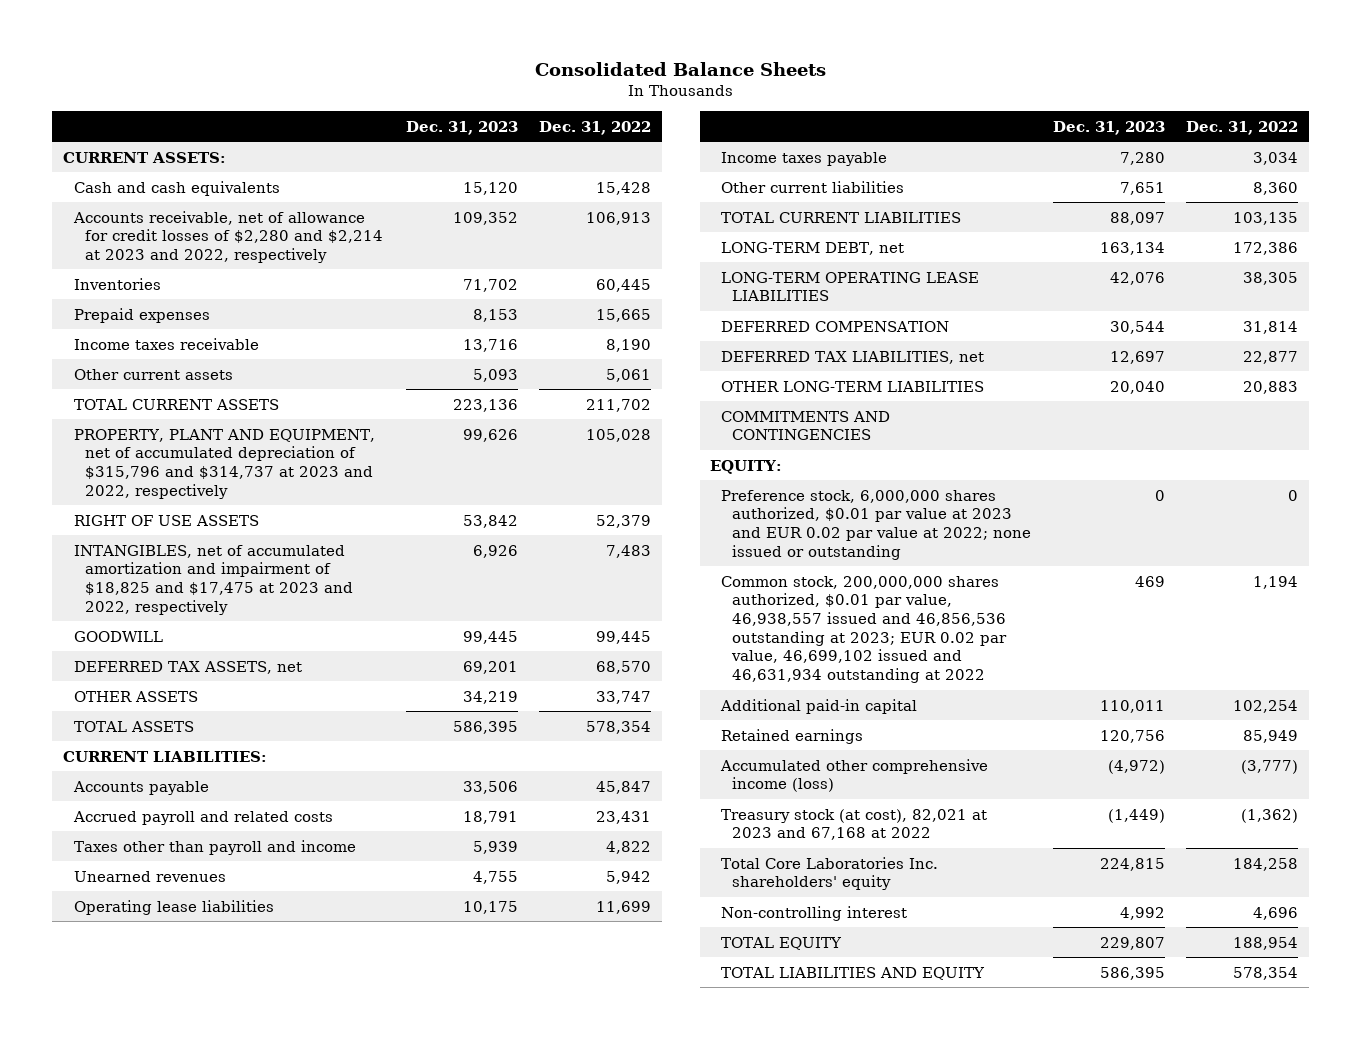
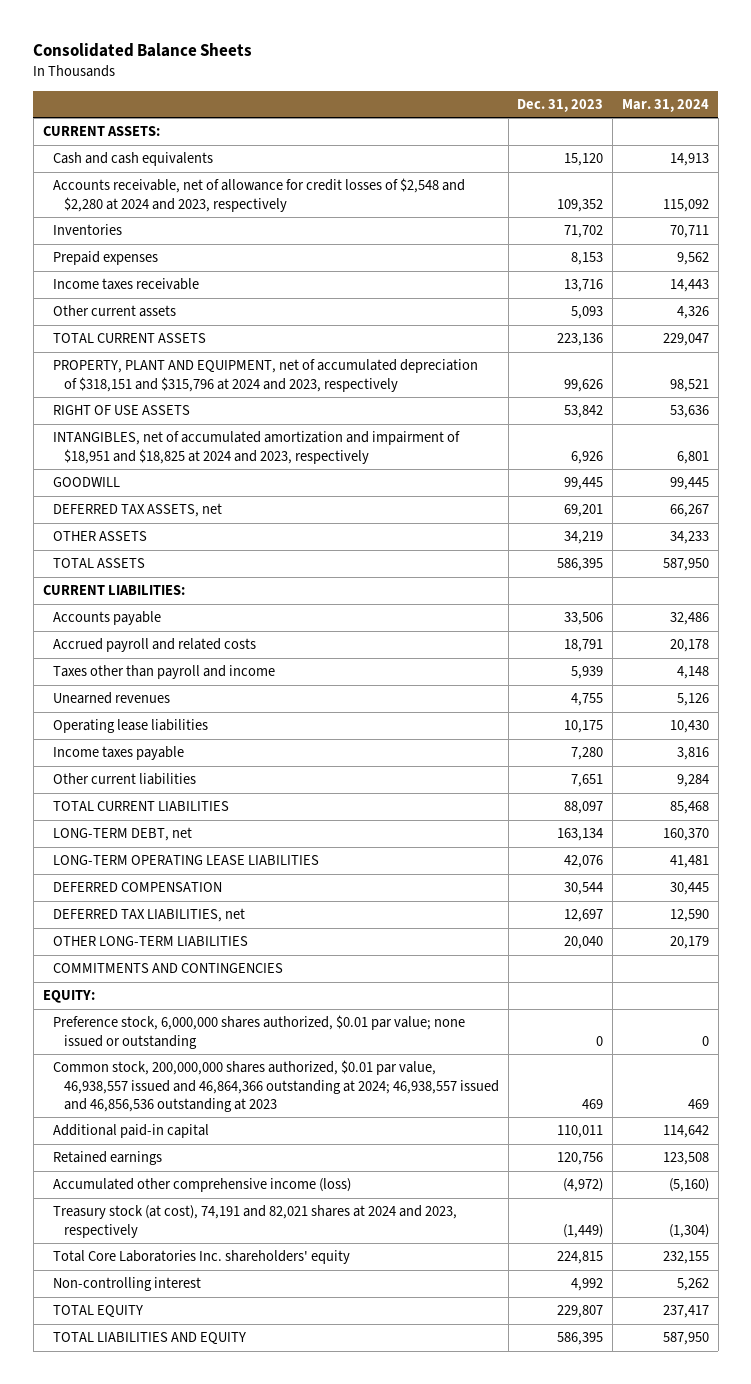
- | Dec. 31, 2023 | Dec. 31, 2022
+ | Dec. 31, 2023 | Mar. 31, 2024
- Accounts receivable, net of allowance for credit losses of $2,280 and $2,214 at 2023 and 2022, respectively | 109,352 | 106,913
+ Accounts receivable, net of allowance for credit losses of $2,548 and $2,280 at 2024 and 2023, respectively | 109,352 | 115,092
- PROPERTY, PLANT AND EQUIPMENT, net of accumulated depreciation of $315,796 and $314,737 at 2023 and 2022, respectively | 99,626 | 105,028
+ PROPERTY, PLANT AND EQUIPMENT, net of accumulated depreciation of $318,151 and $315,796 at 2024 and 2023, respectively | 99,626 | 98,521
- INTANGIBLES, net of accumulated amortization and impairment of $18,825 and $17,475 at 2023 and 2022, respectively | 6,926 | 7,483
+ INTANGIBLES, net of accumulated amortization and impairment of $18,951 and $18,825 at 2024 and 2023, respectively | 6,926 | 6,801
- Preference stock, 6,000,000 shares authorized, $0.01 par value at 2023 and EUR 0.02 par value at 2022; none issued or outstanding | 0 | 0
- Common stock, 200,000,000 shares authorized, $0.01 par value, 46,938,557 issued and 46,856,536 outstanding at 2023; EUR 0.02 par value, 46,699,102 issued and 46,631,934 outstanding at 2022 | 469 | 1,194
+ Preference stock, 6,000,000 shares authorized, $0.01 par value; none issued or outstanding | 0 | 0
+ Common stock, 200,000,000 shares authorized, $0.01 par value, 46,938,557 issued and 46,864,366 outstanding at 2024; 46,938,557 issued and 46,856,536 outstanding at 2023 | 469 | 469
- Treasury stock (at cost), 82,021 at 2023 and 67,168 at 2022 | (1,449) | (1,362)
+ Treasury stock (at cost), 74,191 and 82,021 shares at 2024 and 2023, respectively | (1,449) | (1,304)

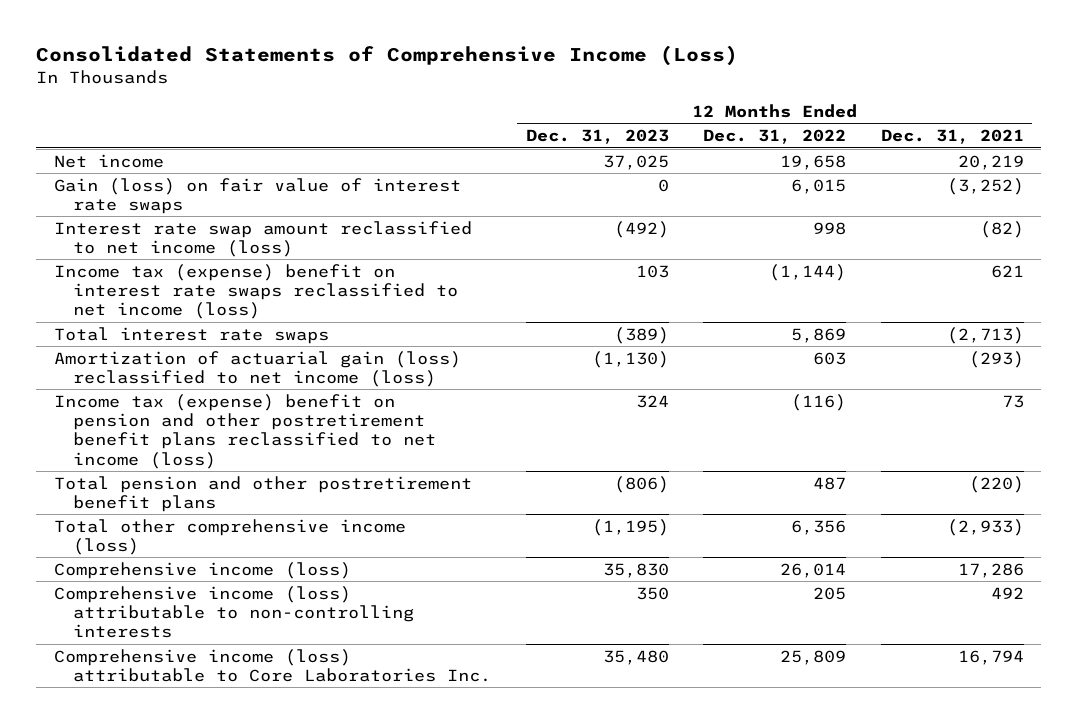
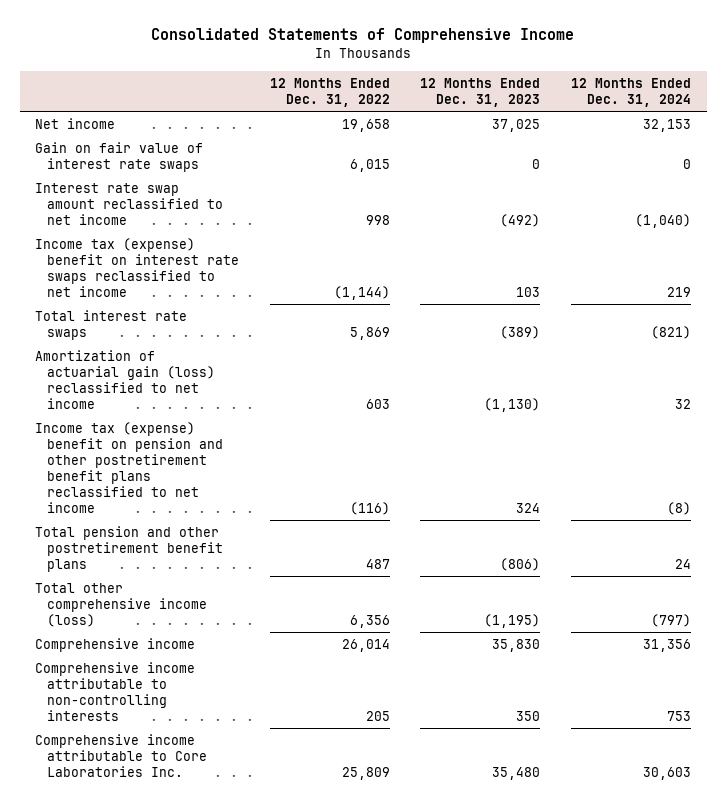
- Consolidated Statements of Comprehensive Income (Loss)
+ Consolidated Statements of Comprehensive Income
- | 12 Months Ended Dec. 31, 2023 | 12 Months Ended Dec. 31, 2022 | 12 Months Ended Dec. 31, 2021
+ | 12 Months Ended Dec. 31, 2022 | 12 Months Ended Dec. 31, 2023 | 12 Months Ended Dec. 31, 2024
- Gain (loss) on fair value of interest rate swaps | 0 | 6,015 | (3,252)
- Interest rate swap amount reclassified to net income (loss) | (492) | 998 | (82)
- Income tax (expense) benefit on interest rate swaps reclassified to net income (loss) | 103 | (1,144) | 621
+ Gain on fair value of interest rate swaps | 6,015 | 0 | 0
+ Interest rate swap amount reclassified to net income | 998 | (492) | (1,040)
+ Income tax (expense) benefit on interest rate swaps reclassified to net income | (1,144) | 103 | 219
- Amortization of actuarial gain (loss) reclassified to net income (loss) | (1,130) | 603 | (293)
- Income tax (expense) benefit on pension and other postretirement benefit plans reclassified to net income (loss) | 324 | (116) | 73
+ Amortization of actuarial gain (loss) reclassified to net income | 603 | (1,130) | 32
+ Income tax (expense) benefit on pension and other postretirement benefit plans reclassified to net income | (116) | 324 | (8)
- Comprehensive income (loss) | 35,830 | 26,014 | 17,286
- Comprehensive income (loss) attributable to non-controlling interests | 350 | 205 | 492
- Comprehensive income (loss) attributable to Core Laboratories Inc. | 35,480 | 25,809 | 16,794
+ Comprehensive income | 26,014 | 35,830 | 31,356
+ Comprehensive income attributable to non-controlling interests | 205 | 350 | 753
+ Comprehensive income attributable to Core Laboratories Inc. | 25,809 | 35,480 | 30,603

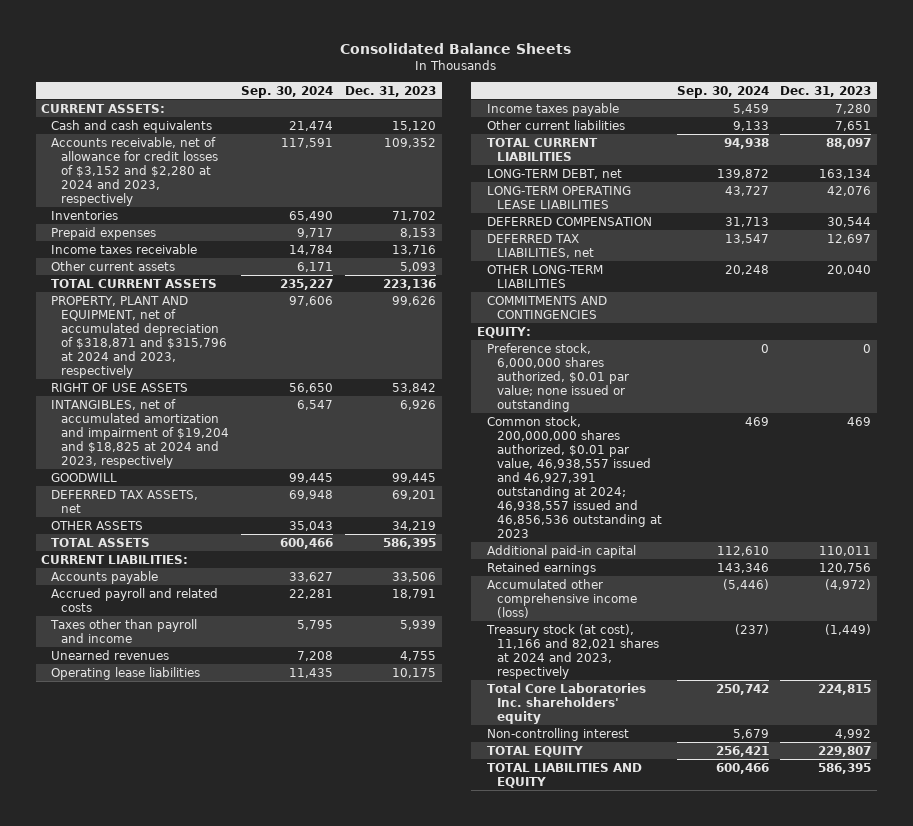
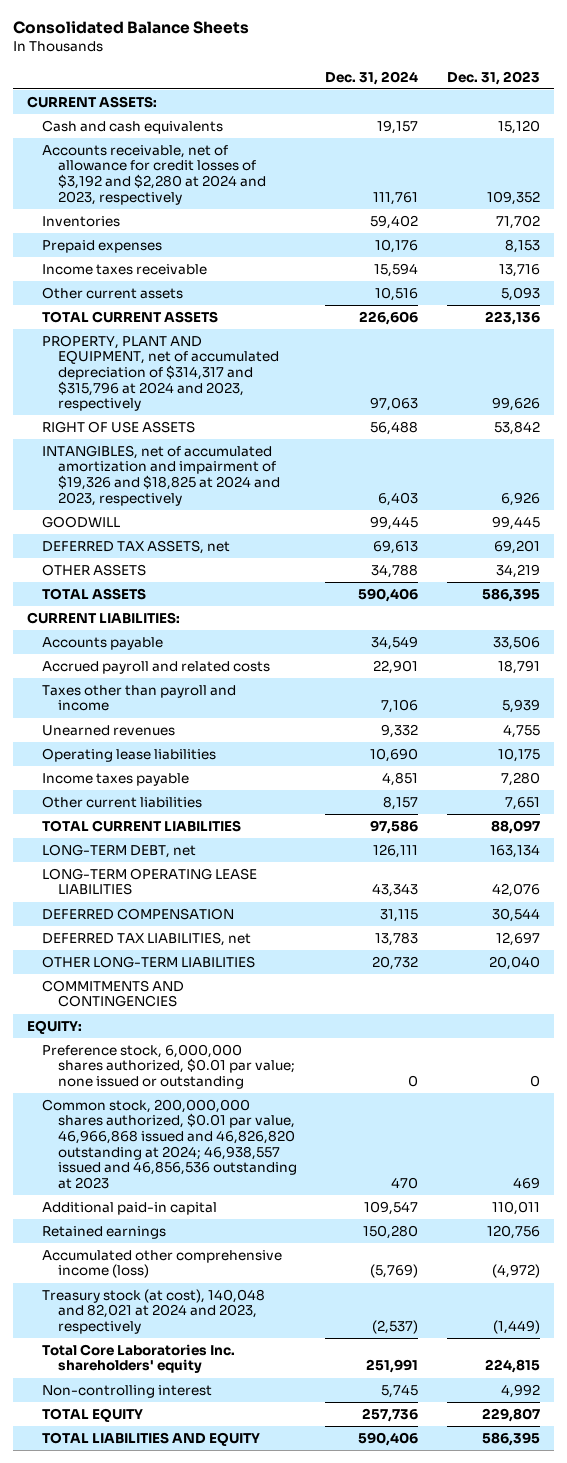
- | Sep. 30, 2024 | Dec. 31, 2023
+ | Dec. 31, 2024 | Dec. 31, 2023
- Accounts receivable, net of allowance for credit losses of $3,152 and $2,280 at 2024 and 2023, respectively | 117,591 | 109,352
+ Accounts receivable, net of allowance for credit losses of $3,192 and $2,280 at 2024 and 2023, respectively | 111,761 | 109,352
- PROPERTY, PLANT AND EQUIPMENT, net of accumulated depreciation of $318,871 and $315,796 at 2024 and 2023, respectively | 97,606 | 99,626
+ PROPERTY, PLANT AND EQUIPMENT, net of accumulated depreciation of $314,317 and $315,796 at 2024 and 2023, respectively | 97,063 | 99,626
- INTANGIBLES, net of accumulated amortization and impairment of $19,204 and $18,825 at 2024 and 2023, respectively | 6,547 | 6,926
+ INTANGIBLES, net of accumulated amortization and impairment of $19,326 and $18,825 at 2024 and 2023, respectively | 6,403 | 6,926
- Common stock, 200,000,000 shares authorized, $0.01 par value, 46,938,557 issued and 46,927,391 outstanding at 2024; 46,938,557 issued and 46,856,536 outstanding at 2023 | 469 | 469
+ Common stock, 200,000,000 shares authorized, $0.01 par value, 46,966,868 issued and 46,826,820 outstanding at 2024; 46,938,557 issued and 46,856,536 outstanding at 2023 | 470 | 469
- Treasury stock (at cost), 11,166 and 82,021 shares at 2024 and 2023, respectively | (237) | (1,449)
+ Treasury stock (at cost), 140,048 and 82,021 at 2024 and 2023, respectively | (2,537) | (1,449)

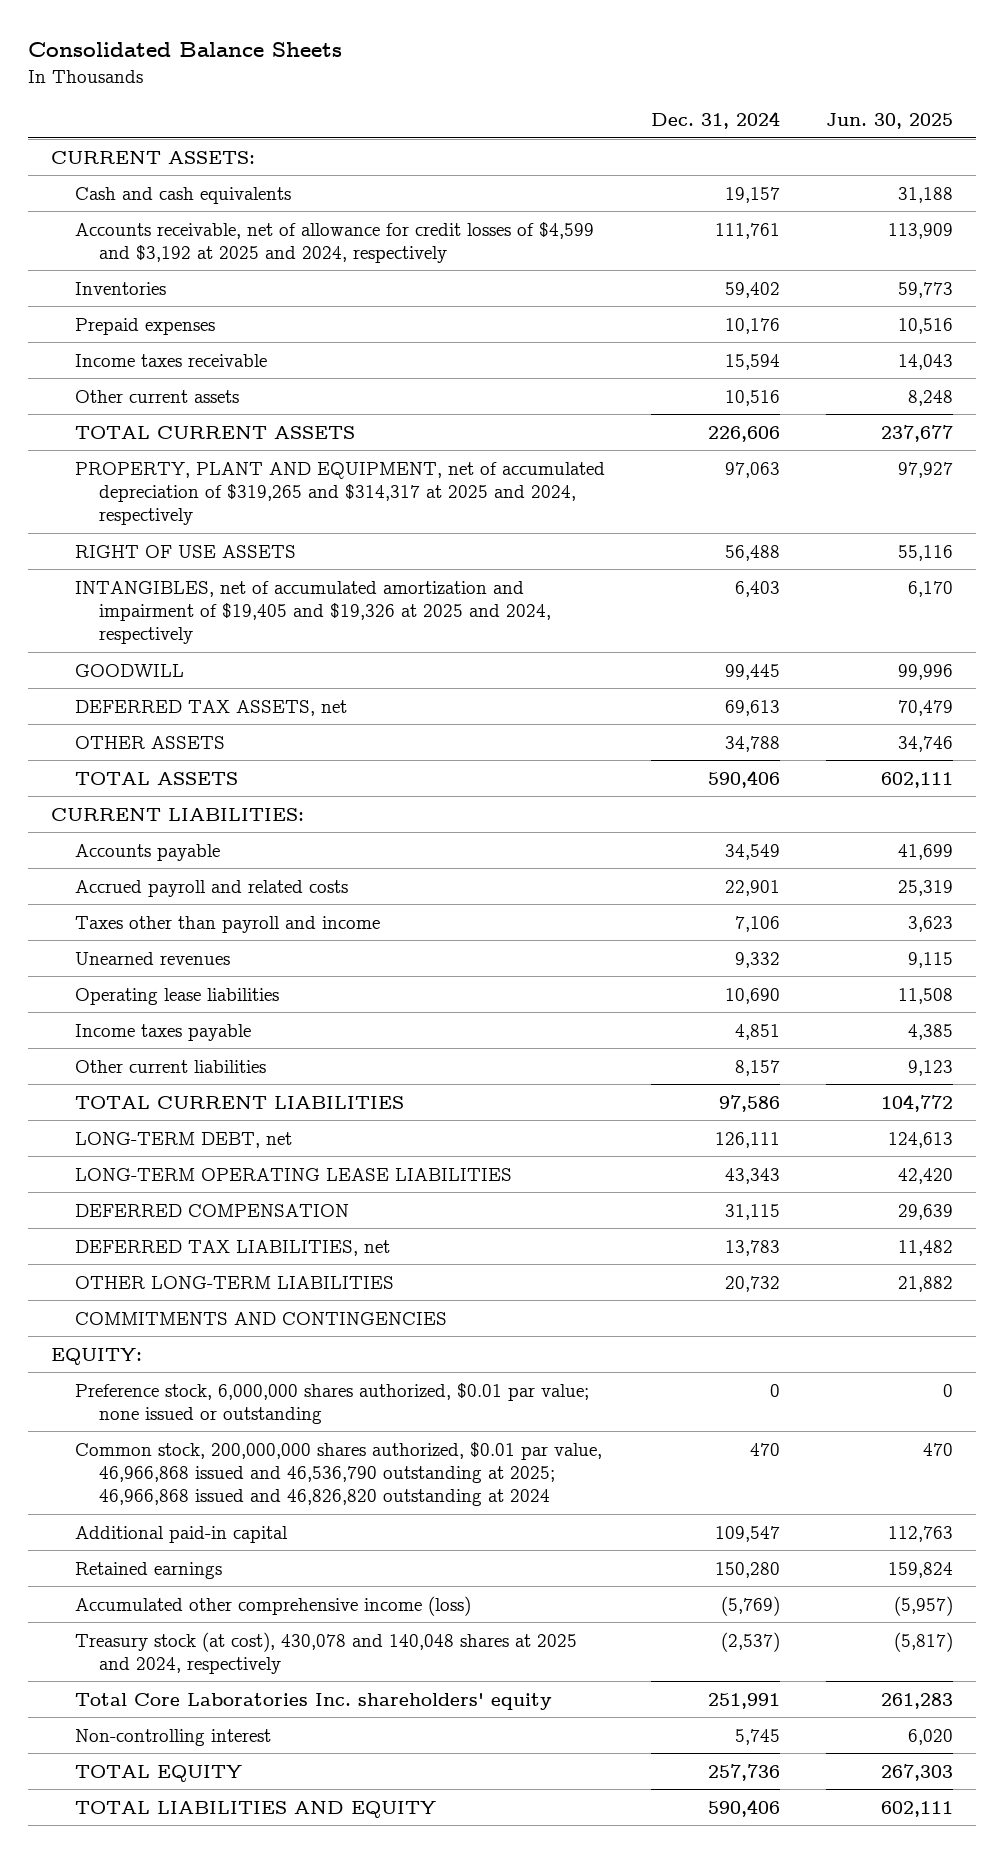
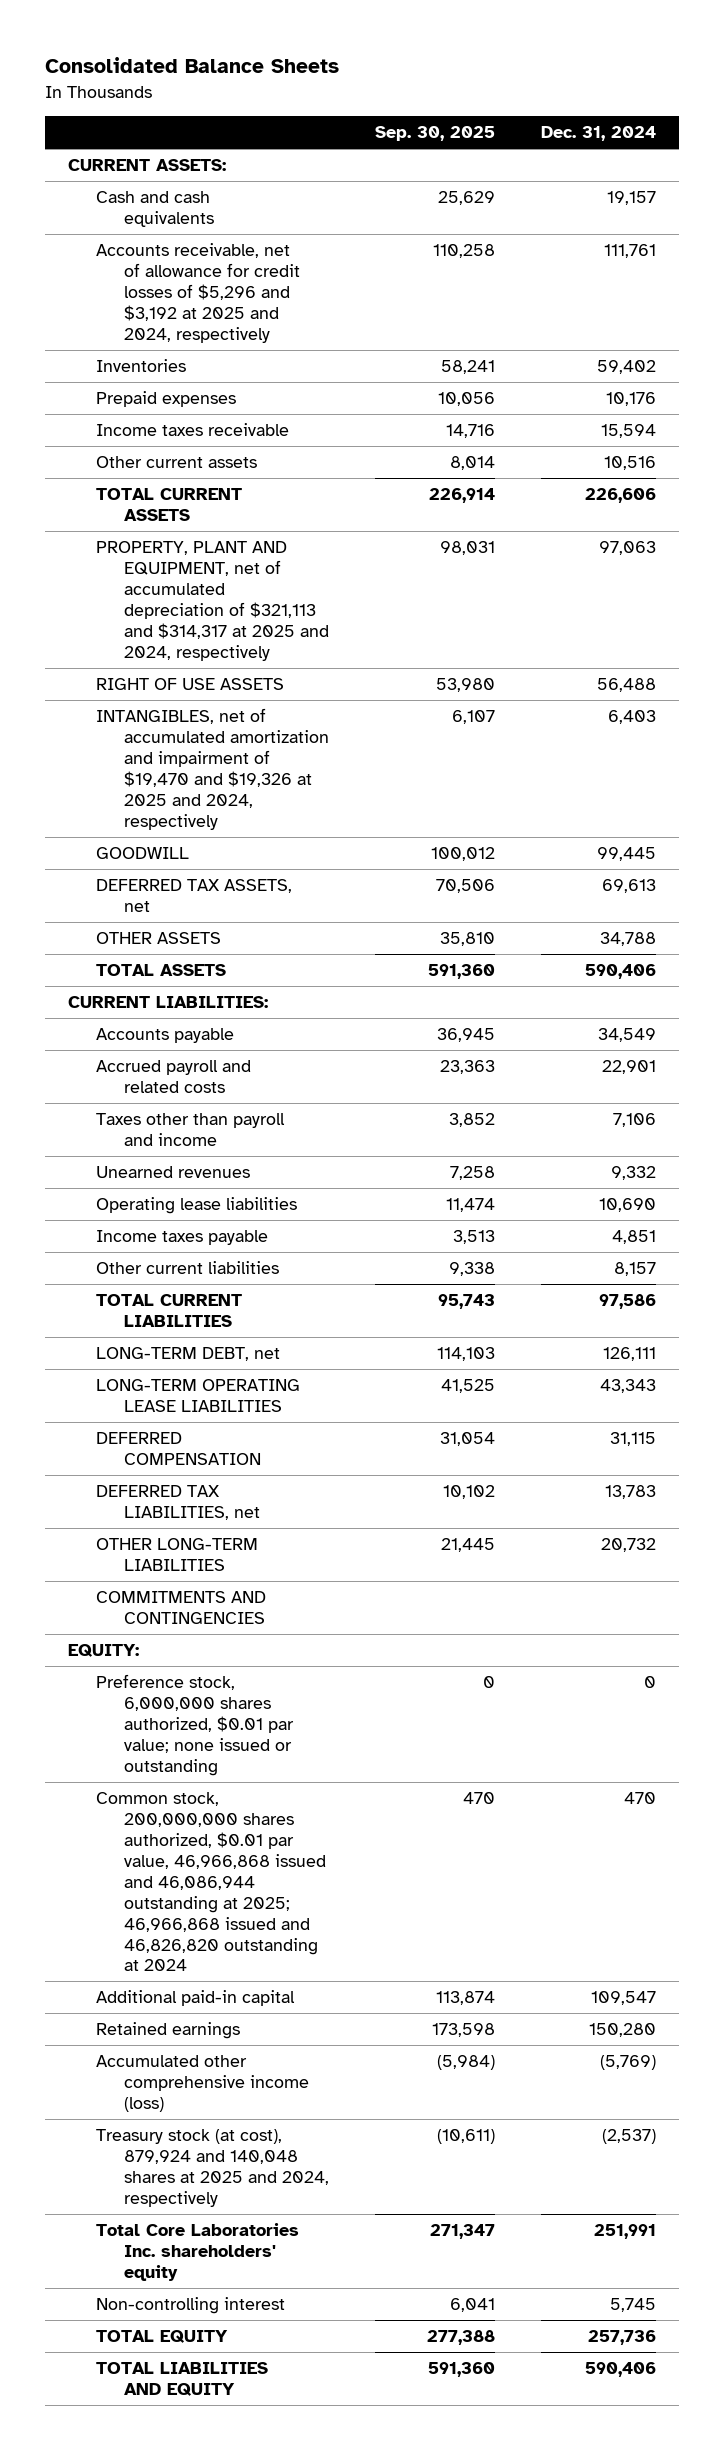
- | Dec. 31, 2024 | Jun. 30, 2025
+ | Sep. 30, 2025 | Dec. 31, 2024
- Accounts receivable, net of allowance for credit losses of $4,599 and $3,192 at 2025 and 2024, respectively | 111,761 | 113,909
+ Accounts receivable, net of allowance for credit losses of $5,296 and $3,192 at 2025 and 2024, respectively | 110,258 | 111,761
- PROPERTY, PLANT AND EQUIPMENT, net of accumulated depreciation of $319,265 and $314,317 at 2025 and 2024, respectively | 97,063 | 97,927
+ PROPERTY, PLANT AND EQUIPMENT, net of accumulated depreciation of $321,113 and $314,317 at 2025 and 2024, respectively | 98,031 | 97,063
- INTANGIBLES, net of accumulated amortization and impairment of $19,405 and $19,326 at 2025 and 2024, respectively | 6,403 | 6,170
+ INTANGIBLES, net of accumulated amortization and impairment of $19,470 and $19,326 at 2025 and 2024, respectively | 6,107 | 6,403
- Common stock, 200,000,000 shares authorized, $0.01 par value, 46,966,868 issued and 46,536,790 outstanding at 2025; 46,966,868 issued and 46,826,820 outstanding at 2024 | 470 | 470
+ Common stock, 200,000,000 shares authorized, $0.01 par value, 46,966,868 issued and 46,086,944 outstanding at 2025; 46,966,868 issued and 46,826,820 outstanding at 2024 | 470 | 470
- Treasury stock (at cost), 430,078 and 140,048 shares at 2025 and 2024, respectively | (2,537) | (5,817)
+ Treasury stock (at cost), 879,924 and 140,048 shares at 2025 and 2024, respectively | (10,611) | (2,537)

